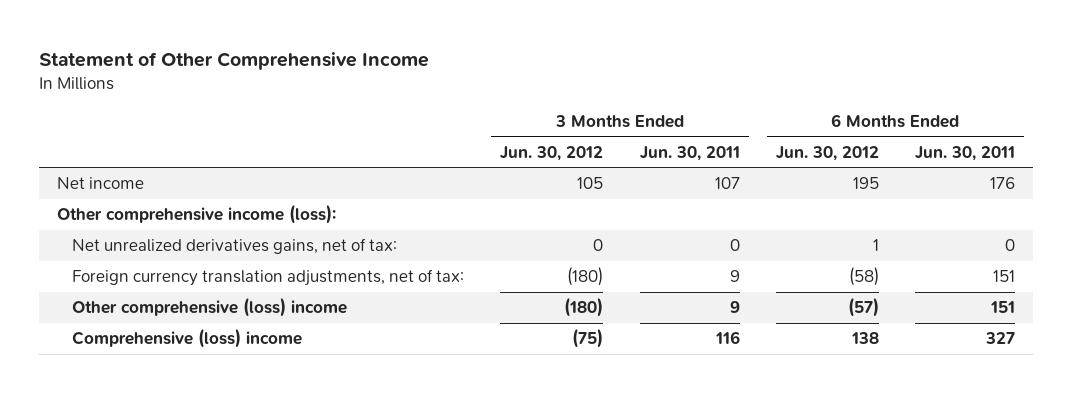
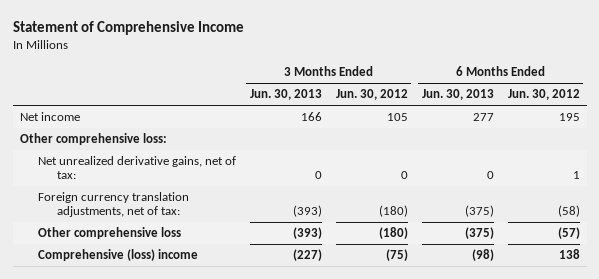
- Statement of Other Comprehensive Income
+ Statement of Comprehensive Income
- | 3 Months Ended Jun. 30, 2012 | 3 Months Ended Jun. 30, 2011 | 6 Months Ended Jun. 30, 2012 | 6 Months Ended Jun. 30, 2011
+ | 3 Months Ended Jun. 30, 2013 | 3 Months Ended Jun. 30, 2012 | 6 Months Ended Jun. 30, 2013 | 6 Months Ended Jun. 30, 2012
- Other comprehensive income (loss):
- Net unrealized derivatives gains, net of tax: | 0 | 0 | 1 | 0
+ Other comprehensive loss:
+ Net unrealized derivative gains, net of tax: | 0 | 0 | 0 | 1
- Other comprehensive (loss) income | (180) | 9 | (57) | 151
+ Other comprehensive loss | (393) | (180) | (375) | (57)

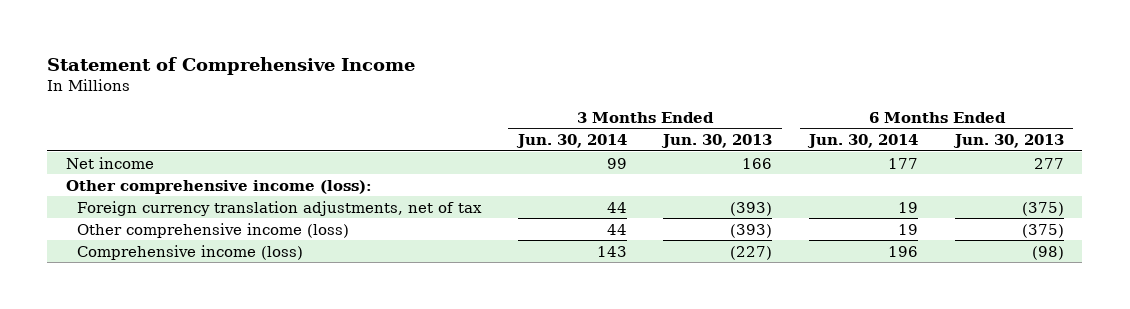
- | 3 Months Ended Jun. 30, 2013 | 3 Months Ended Jun. 30, 2012 | 6 Months Ended Jun. 30, 2013 | 6 Months Ended Jun. 30, 2012
+ | 3 Months Ended Jun. 30, 2014 | 3 Months Ended Jun. 30, 2013 | 6 Months Ended Jun. 30, 2014 | 6 Months Ended Jun. 30, 2013
- Other comprehensive loss:
- Net unrealized derivative gains, net of tax: | 0 | 0 | 0 | 1
- Foreign currency translation adjustments, net of tax: | (393) | (180) | (375) | (58)
- Other comprehensive loss | (393) | (180) | (375) | (57)
- Comprehensive (loss) income | (227) | (75) | (98) | 138
+ Other comprehensive income (loss):
+ Foreign currency translation adjustments, net of tax | 44 | (393) | 19 | (375)
+ Other comprehensive income (loss) | 44 | (393) | 19 | (375)
+ Comprehensive income (loss) | 143 | (227) | 196 | (98)

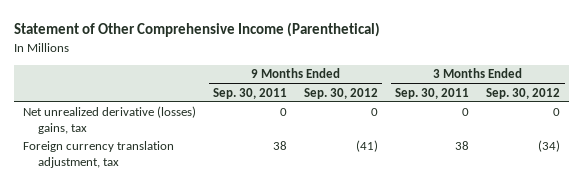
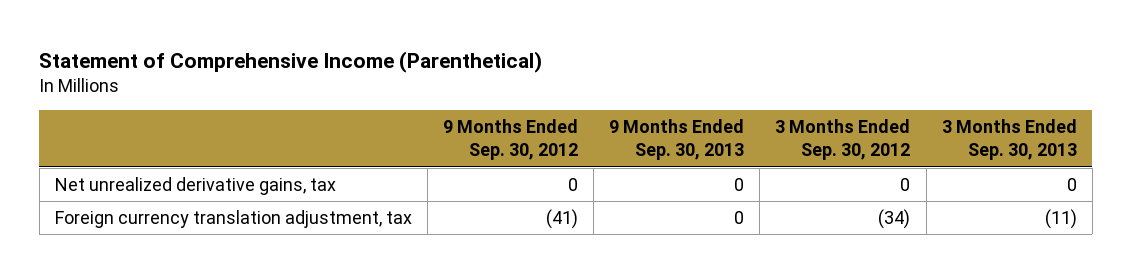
- Statement of Other Comprehensive Income (Parenthetical)
+ Statement of Comprehensive Income (Parenthetical)
- | 9 Months Ended Sep. 30, 2011 | 9 Months Ended Sep. 30, 2012 | 3 Months Ended Sep. 30, 2011 | 3 Months Ended Sep. 30, 2012
+ | 9 Months Ended Sep. 30, 2012 | 9 Months Ended Sep. 30, 2013 | 3 Months Ended Sep. 30, 2012 | 3 Months Ended Sep. 30, 2013
- Net unrealized derivative (losses) gains, tax | 0 | 0 | 0 | 0
+ Net unrealized derivative gains, tax | 0 | 0 | 0 | 0

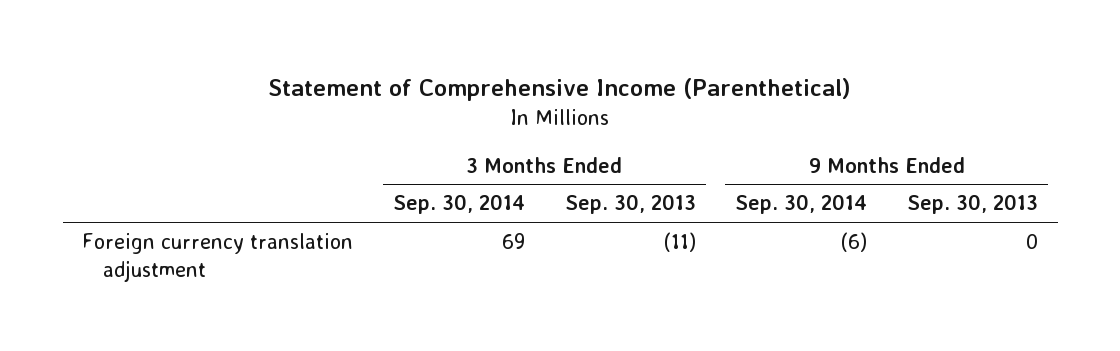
- | 9 Months Ended Sep. 30, 2012 | 9 Months Ended Sep. 30, 2013 | 3 Months Ended Sep. 30, 2012 | 3 Months Ended Sep. 30, 2013
+ | 3 Months Ended Sep. 30, 2014 | 3 Months Ended Sep. 30, 2013 | 9 Months Ended Sep. 30, 2014 | 9 Months Ended Sep. 30, 2013
- Net unrealized derivative gains, tax | 0 | 0 | 0 | 0
- Foreign currency translation adjustment, tax | (41) | 0 | (34) | (11)
+ Foreign currency translation adjustment | 69 | (11) | (6) | 0

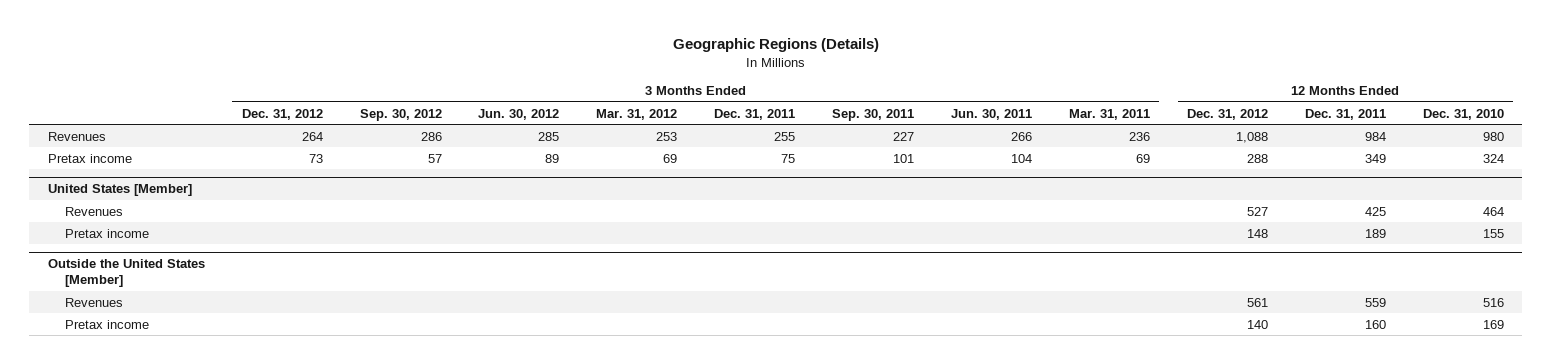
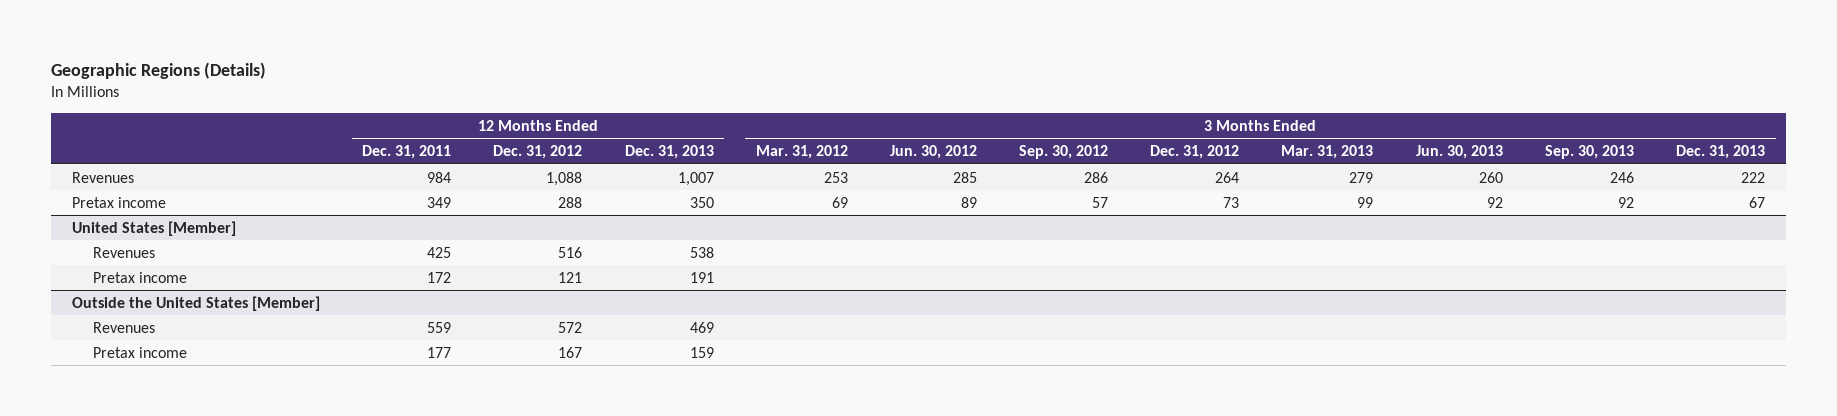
- | 3 Months Ended Dec. 31, 2012 | 3 Months Ended Sep. 30, 2012 | 3 Months Ended Jun. 30, 2012 | 3 Months Ended Mar. 31, 2012 | 3 Months Ended Dec. 31, 2011 | 3 Months Ended Sep. 30, 2011 | 3 Months Ended Jun. 30, 2011 | 3 Months Ended Mar. 31, 2011 | 12 Months Ended Dec. 31, 2012 | 12 Months Ended Dec. 31, 2011 | 12 Months Ended Dec. 31, 2010
+ | 12 Months Ended Dec. 31, 2011 | 12 Months Ended Dec. 31, 2012 | 12 Months Ended Dec. 31, 2013 | 3 Months Ended Mar. 31, 2012 | 3 Months Ended Jun. 30, 2012 | 3 Months Ended Sep. 30, 2012 | 3 Months Ended Dec. 31, 2012 | 3 Months Ended Mar. 31, 2013 | 3 Months Ended Jun. 30, 2013 | 3 Months Ended Sep. 30, 2013 | 3 Months Ended Dec. 31, 2013
@ United States [Member]
- Revenues | | | | | | | | | 527 | 425 | 464
- Pretax income | | | | | | | | | 148 | 189 | 155
+ Revenues | 425 | 516 | 538 | | | | | | | |
+ Pretax income | 172 | 121 | 191 | | | | | | | |
@ Outside the United States [Member]
- Revenues | | | | | | | | | 561 | 559 | 516
- Pretax income | | | | | | | | | 140 | 160 | 169
+ Revenues | 559 | 572 | 469 | | | | | | | |
+ Pretax income | 177 | 167 | 159 | | | | | | | |

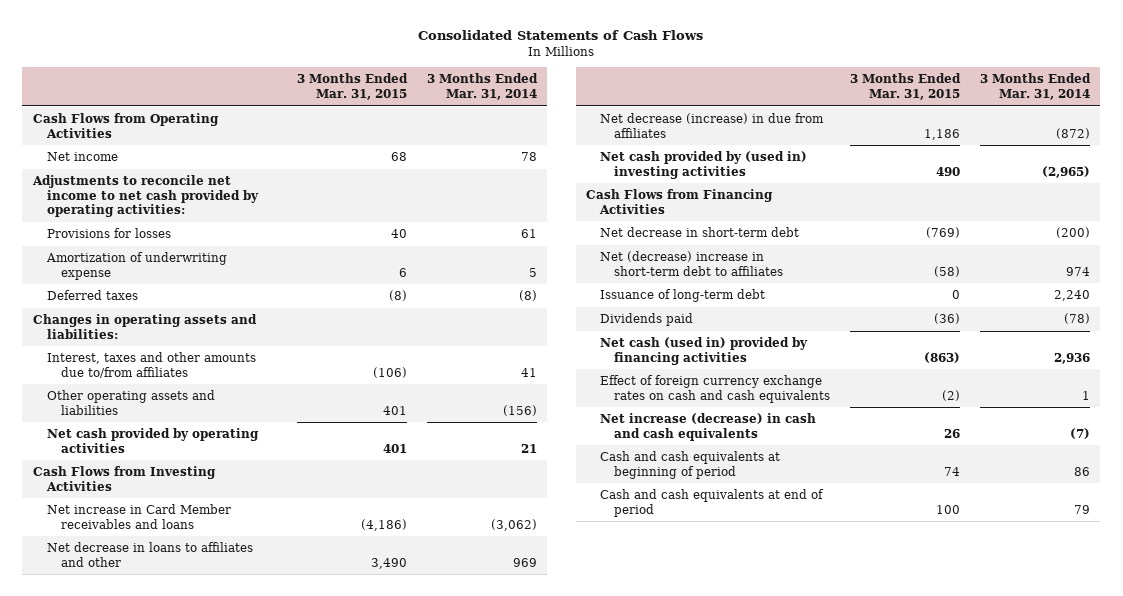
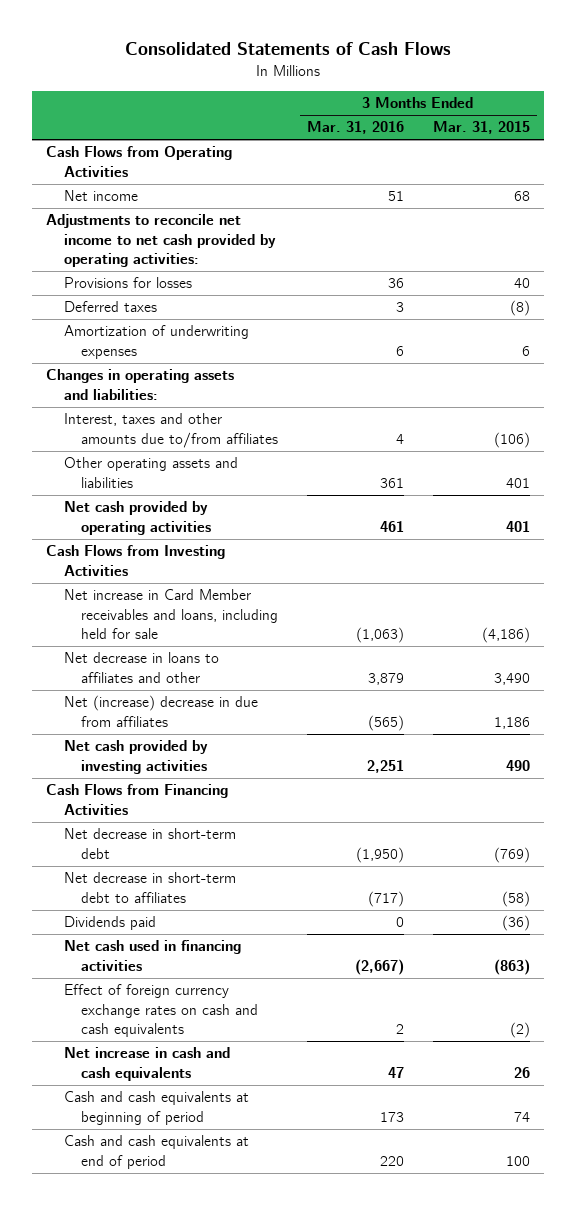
- | 3 Months Ended Mar. 31, 2015 | 3 Months Ended Mar. 31, 2014
+ | 3 Months Ended Mar. 31, 2016 | 3 Months Ended Mar. 31, 2015
- Amortization of underwriting expense | 6 | 5
+ Amortization of underwriting expenses | 6 | 6
- Net increase in Card Member receivables and loans | (4,186) | (3,062)
+ Net increase in Card Member receivables and loans, including held for sale | (1,063) | (4,186)
- Net decrease (increase) in due from affiliates | 1,186 | (872)
- Net cash provided by (used in) investing activities | 490 | (2,965)
+ Net (increase) decrease in due from affiliates | (565) | 1,186
+ Net cash provided by investing activities | 2,251 | 490
- Net (decrease) increase in short-term debt to affiliates | (58) | 974
- Issuance of long-term debt | 0 | 2,240
+ Net decrease in short-term debt to affiliates | (717) | (58)
- Net cash (used in) provided by financing activities | (863) | 2,936
+ Net cash used in financing activities | (2,667) | (863)
- Net increase (decrease) in cash and cash equivalents | 26 | (7)
+ Net increase in cash and cash equivalents | 47 | 26

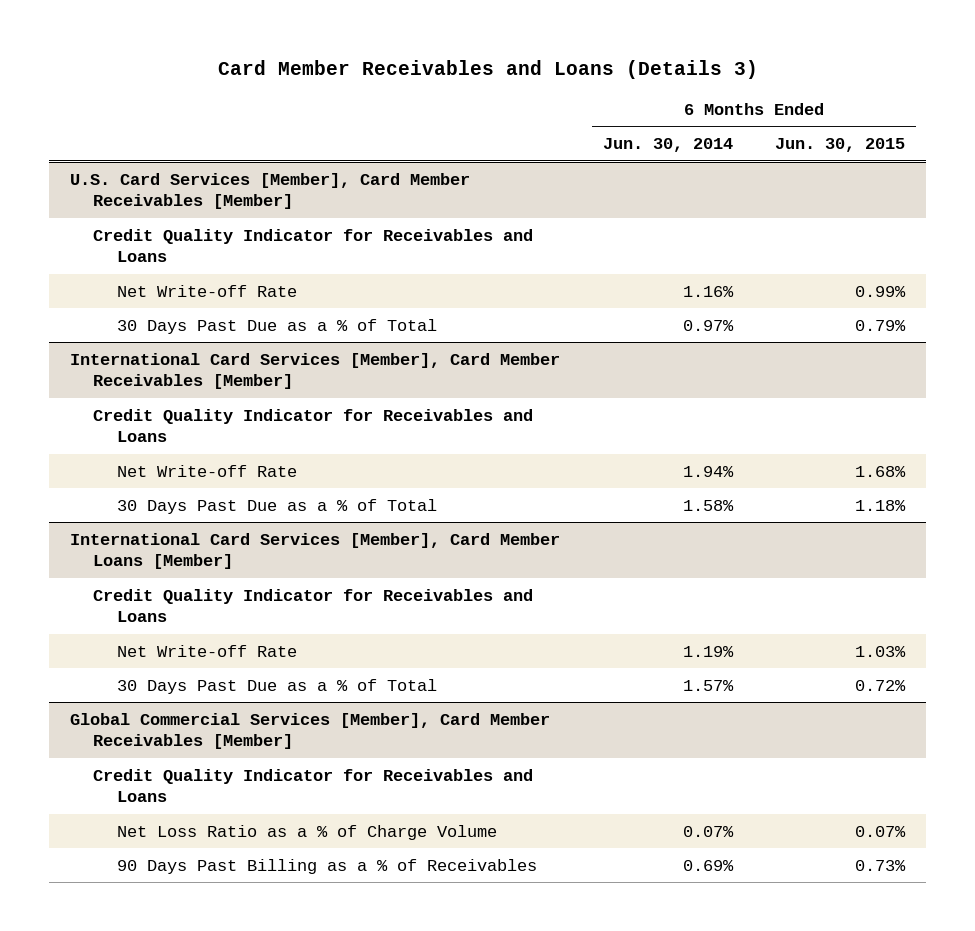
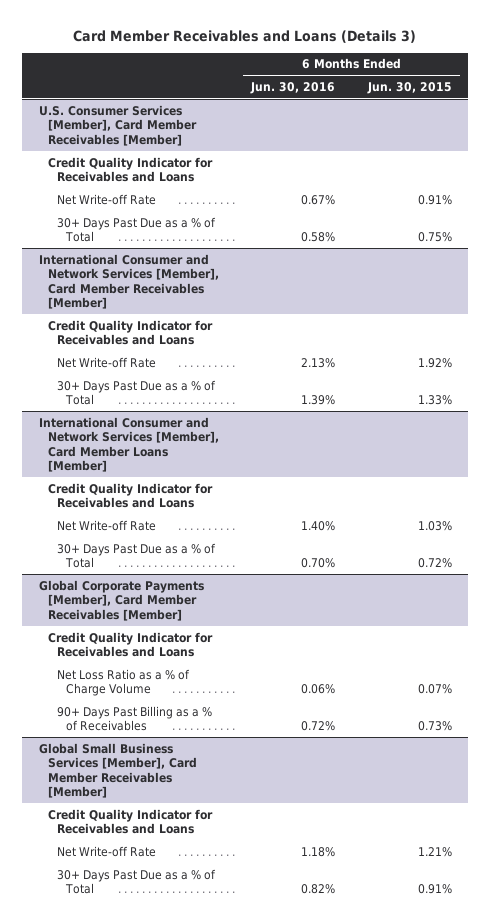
- | 6 Months Ended Jun. 30, 2014 | 6 Months Ended Jun. 30, 2015
+ | 6 Months Ended Jun. 30, 2016 | 6 Months Ended Jun. 30, 2015
- U.S. Card Services [Member], Card Member Receivables [Member]
+ U.S. Consumer Services [Member], Card Member Receivables [Member]
- Net Write-off Rate | 1.16% | 0.99%
- 30 Days Past Due as a % of Total | 0.97% | 0.79%
- International Card Services [Member], Card Member Receivables [Member]
+ Net Write-off Rate | 0.67% | 0.91%
+ 30+ Days Past Due as a % of Total | 0.58% | 0.75%
+ International Consumer and Network Services [Member], Card Member Receivables [Member]
- Net Write-off Rate | 1.94% | 1.68%
- 30 Days Past Due as a % of Total | 1.58% | 1.18%
- International Card Services [Member], Card Member Loans [Member]
+ Net Write-off Rate | 2.13% | 1.92%
+ 30+ Days Past Due as a % of Total | 1.39% | 1.33%
+ International Consumer and Network Services [Member], Card Member Loans [Member]
- 30 Days Past Due as a % of Total | 1.57% | 0.72%
- Global Commercial Services [Member], Card Member Receivables [Member]
+ 30+ Days Past Due as a % of Total | 0.70% | 0.72%
+ Global Corporate Payments [Member], Card Member Receivables [Member]
- 90 Days Past Billing as a % of Receivables | 0.69% | 0.73%
+ 90+ Days Past Billing as a % of Receivables | 0.72% | 0.73%
+ Global Small Business Services [Member], Card Member Receivables [Member]
+ Credit Quality Indicator for Receivables and Loans
+ Net Write-off Rate | 1.18% | 1.21%
+ 30+ Days Past Due as a % of Total | 0.82% | 0.91%

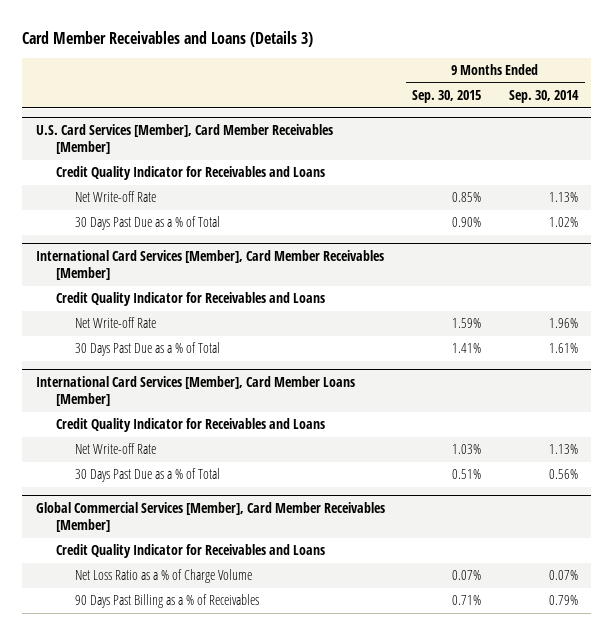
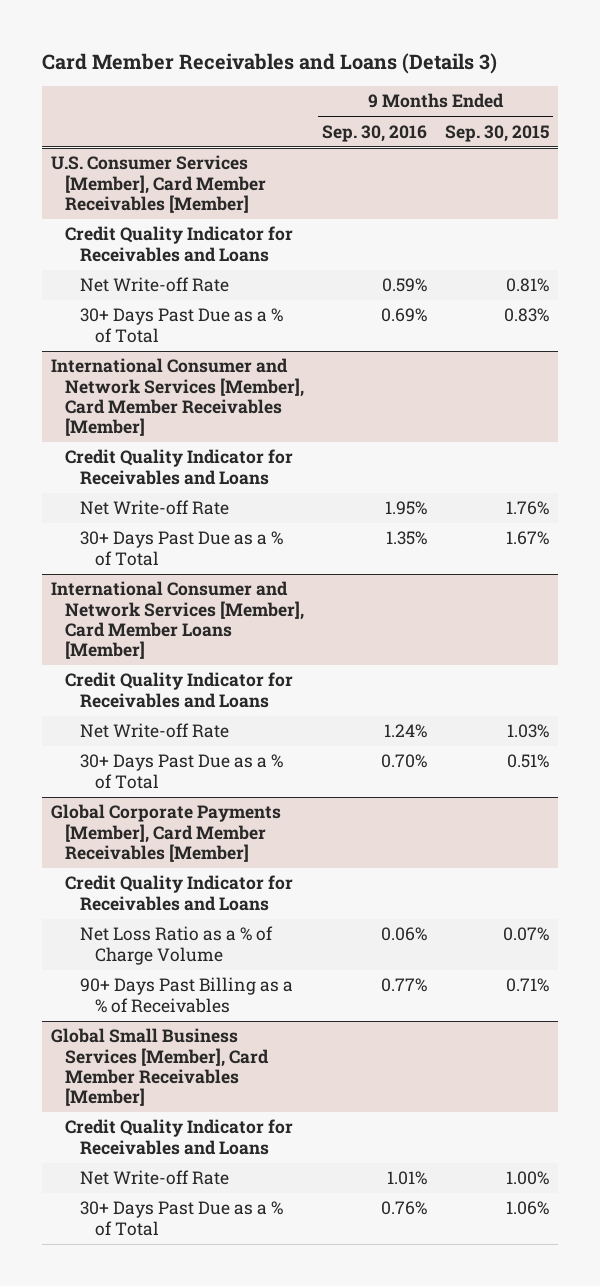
- | 9 Months Ended Sep. 30, 2015 | 9 Months Ended Sep. 30, 2014
+ | 9 Months Ended Sep. 30, 2016 | 9 Months Ended Sep. 30, 2015
- U.S. Card Services [Member], Card Member Receivables [Member]
+ U.S. Consumer Services [Member], Card Member Receivables [Member]
- Net Write-off Rate | 0.85% | 1.13%
- 30 Days Past Due as a % of Total | 0.90% | 1.02%
- International Card Services [Member], Card Member Receivables [Member]
+ Net Write-off Rate | 0.59% | 0.81%
+ 30+ Days Past Due as a % of Total | 0.69% | 0.83%
+ International Consumer and Network Services [Member], Card Member Receivables [Member]
- Net Write-off Rate | 1.59% | 1.96%
- 30 Days Past Due as a % of Total | 1.41% | 1.61%
- International Card Services [Member], Card Member Loans [Member]
+ Net Write-off Rate | 1.95% | 1.76%
+ 30+ Days Past Due as a % of Total | 1.35% | 1.67%
+ International Consumer and Network Services [Member], Card Member Loans [Member]
- 30 Days Past Due as a % of Total | 0.51% | 0.56%
- Global Commercial Services [Member], Card Member Receivables [Member]
+ 30+ Days Past Due as a % of Total | 0.70% | 0.51%
+ Global Corporate Payments [Member], Card Member Receivables [Member]
- 90 Days Past Billing as a % of Receivables | 0.71% | 0.79%
+ 90+ Days Past Billing as a % of Receivables | 0.77% | 0.71%
+ Global Small Business Services [Member], Card Member Receivables [Member]
+ Credit Quality Indicator for Receivables and Loans
+ Net Write-off Rate | 1.01% | 1.00%
+ 30+ Days Past Due as a % of Total | 0.76% | 1.06%

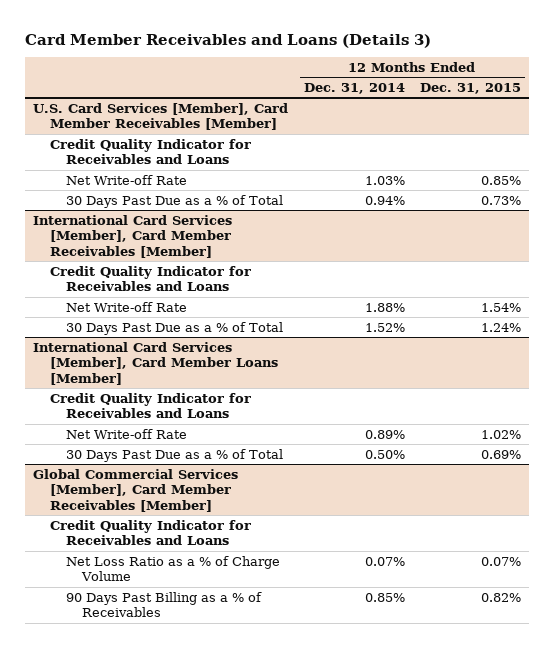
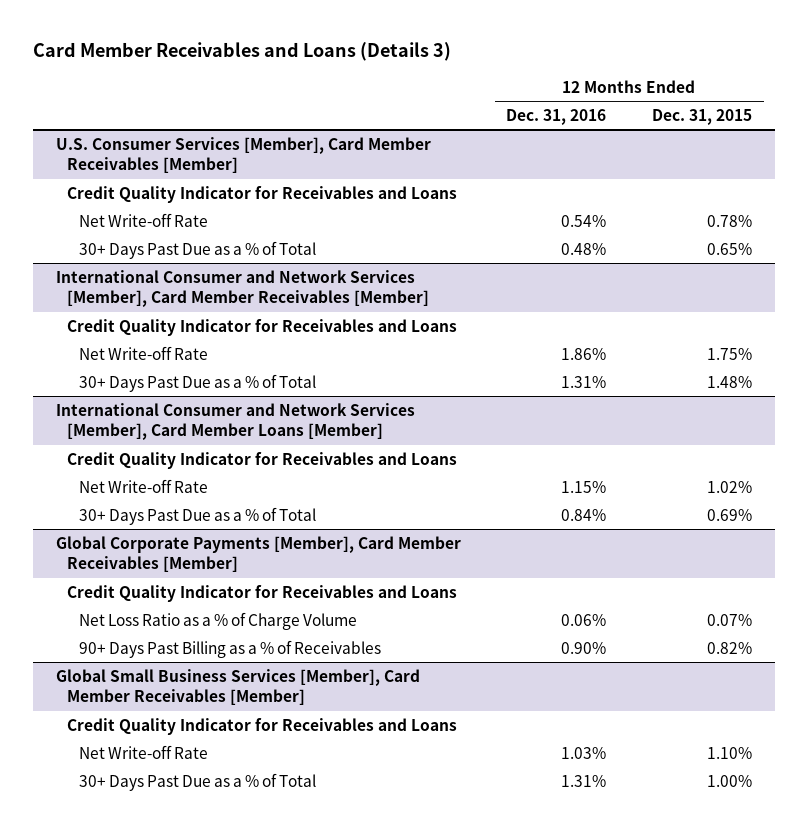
- | 12 Months Ended Dec. 31, 2014 | 12 Months Ended Dec. 31, 2015
+ | 12 Months Ended Dec. 31, 2016 | 12 Months Ended Dec. 31, 2015
- U.S. Card Services [Member], Card Member Receivables [Member]
+ U.S. Consumer Services [Member], Card Member Receivables [Member]
- Net Write-off Rate | 1.03% | 0.85%
- 30 Days Past Due as a % of Total | 0.94% | 0.73%
- International Card Services [Member], Card Member Receivables [Member]
+ Net Write-off Rate | 0.54% | 0.78%
+ 30+ Days Past Due as a % of Total | 0.48% | 0.65%
+ International Consumer and Network Services [Member], Card Member Receivables [Member]
- Net Write-off Rate | 1.88% | 1.54%
- 30 Days Past Due as a % of Total | 1.52% | 1.24%
- International Card Services [Member], Card Member Loans [Member]
+ Net Write-off Rate | 1.86% | 1.75%
+ 30+ Days Past Due as a % of Total | 1.31% | 1.48%
+ International Consumer and Network Services [Member], Card Member Loans [Member]
- 30 Days Past Due as a % of Total | 0.50% | 0.69%
- Global Commercial Services [Member], Card Member Receivables [Member]
+ 30+ Days Past Due as a % of Total | 0.84% | 0.69%
+ Global Corporate Payments [Member], Card Member Receivables [Member]
- 90 Days Past Billing as a % of Receivables | 0.85% | 0.82%
+ 90+ Days Past Billing as a % of Receivables | 0.90% | 0.82%
+ Global Small Business Services [Member], Card Member Receivables [Member]
+ Credit Quality Indicator for Receivables and Loans
+ Net Write-off Rate | 1.03% | 1.10%
+ 30+ Days Past Due as a % of Total | 1.31% | 1.00%

